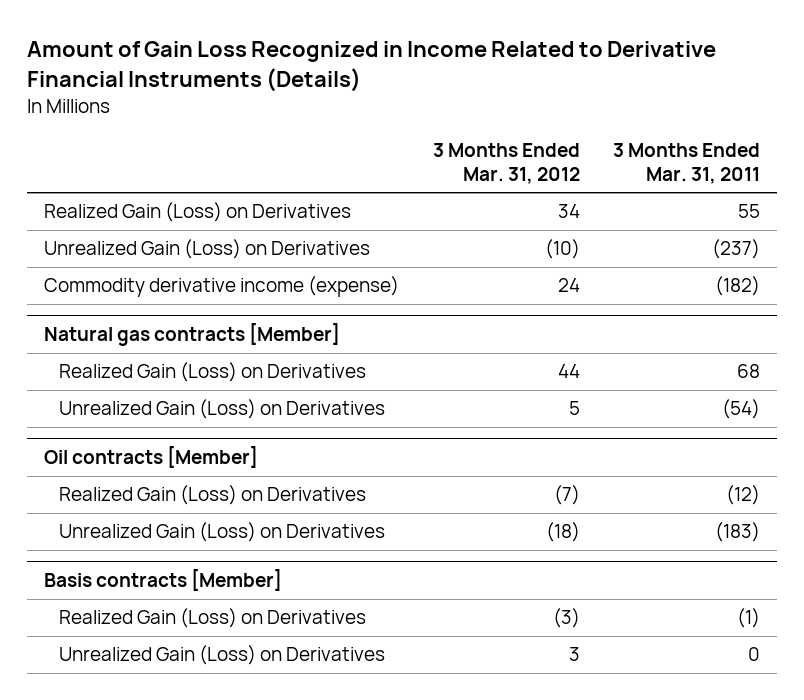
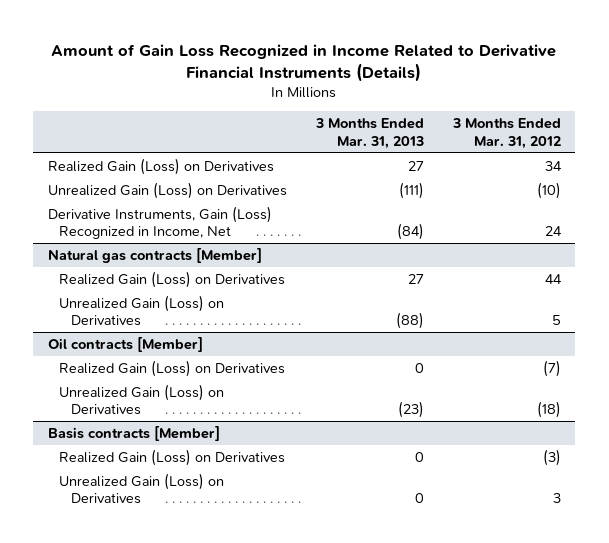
- | 3 Months Ended Mar. 31, 2012 | 3 Months Ended Mar. 31, 2011
+ | 3 Months Ended Mar. 31, 2013 | 3 Months Ended Mar. 31, 2012
- Commodity derivative income (expense) | 24 | (182)
+ Derivative Instruments, Gain (Loss) Recognized in Income, Net | (84) | 24

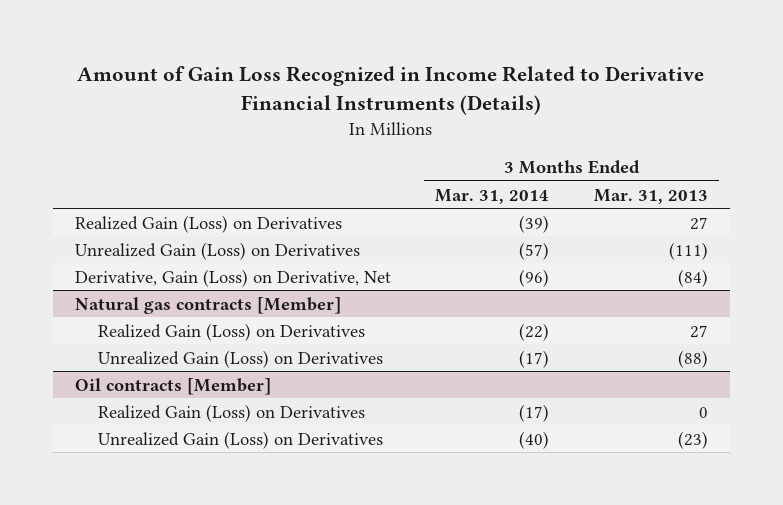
- | 3 Months Ended Mar. 31, 2013 | 3 Months Ended Mar. 31, 2012
+ | 3 Months Ended Mar. 31, 2014 | 3 Months Ended Mar. 31, 2013
- Derivative Instruments, Gain (Loss) Recognized in Income, Net | (84) | 24
+ Derivative, Gain (Loss) on Derivative, Net | (96) | (84)
- Basis contracts [Member]
- Realized Gain (Loss) on Derivatives | 0 | (3)
- Unrealized Gain (Loss) on Derivatives | 0 | 3

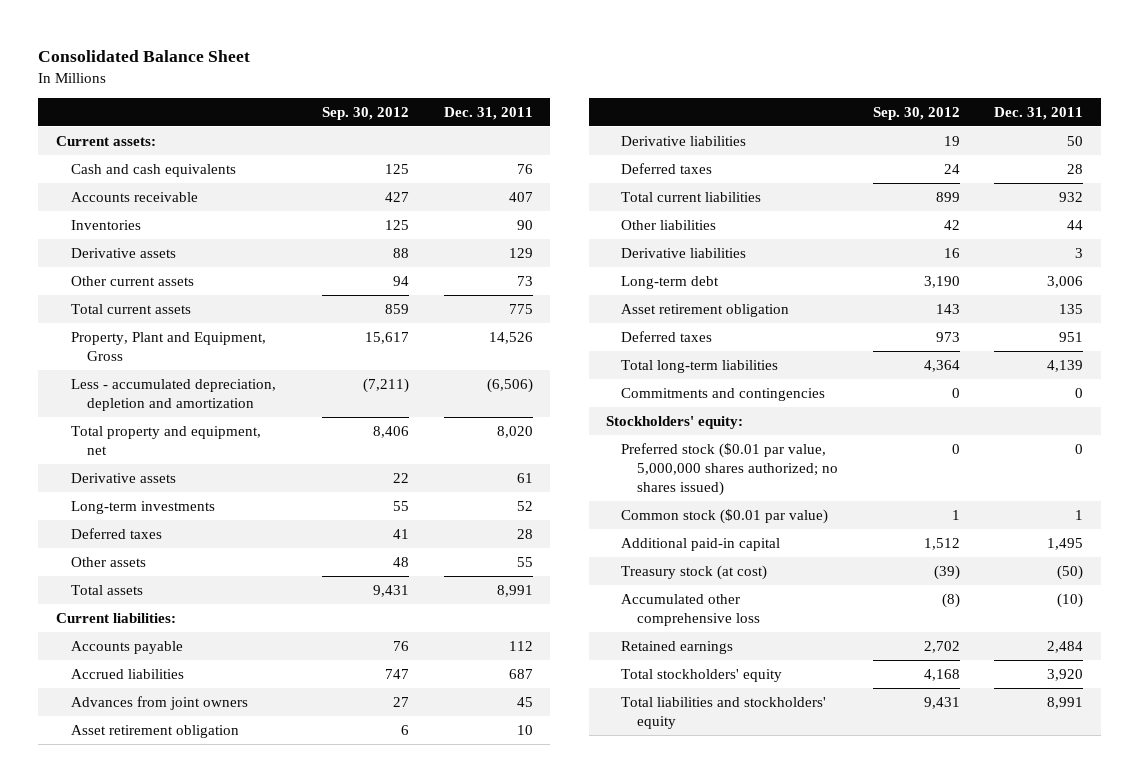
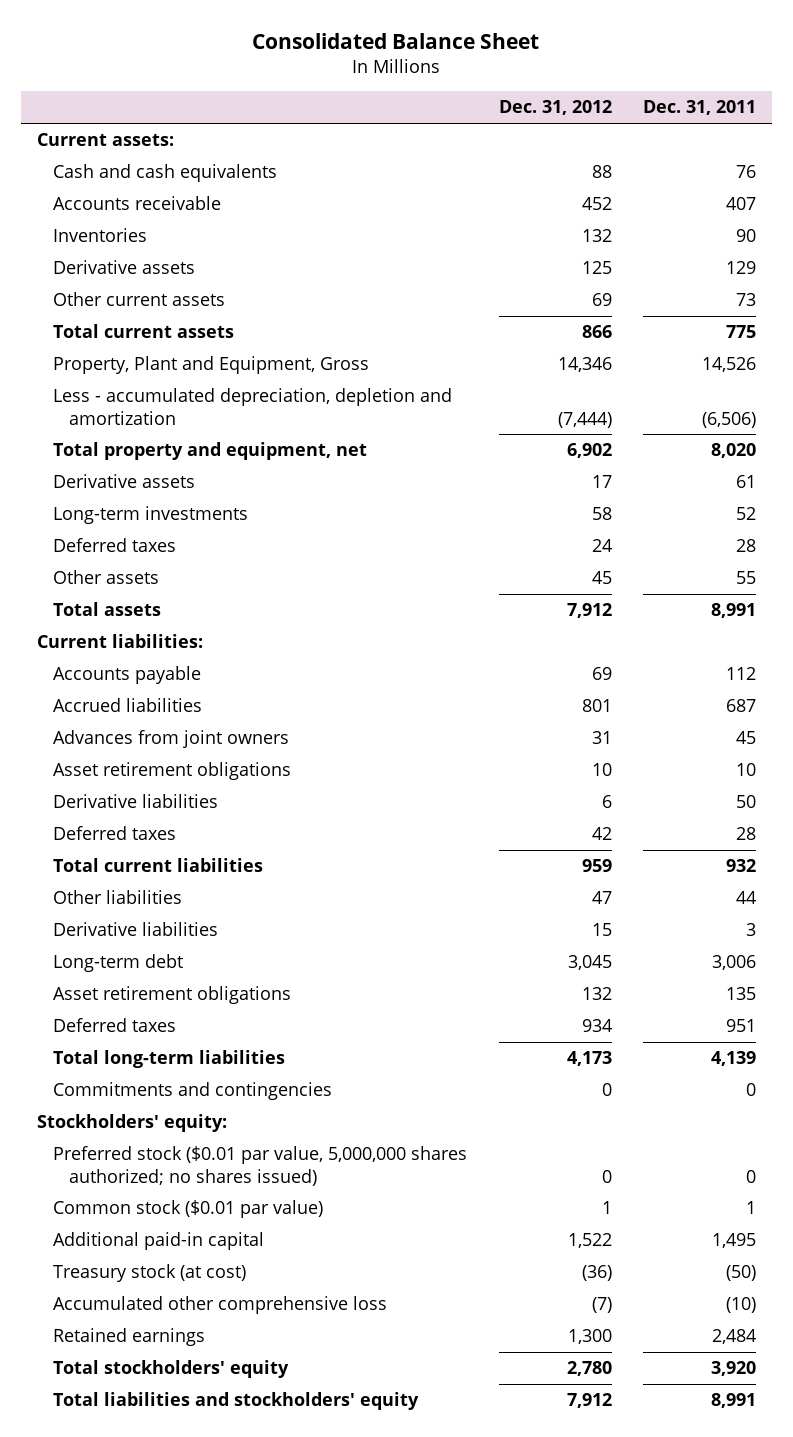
- | Sep. 30, 2012 | Dec. 31, 2011
+ | Dec. 31, 2012 | Dec. 31, 2011
- Asset retirement obligation | 6 | 10
+ Asset retirement obligations | 10 | 10
- Asset retirement obligation | 143 | 135
+ Asset retirement obligations | 132 | 135

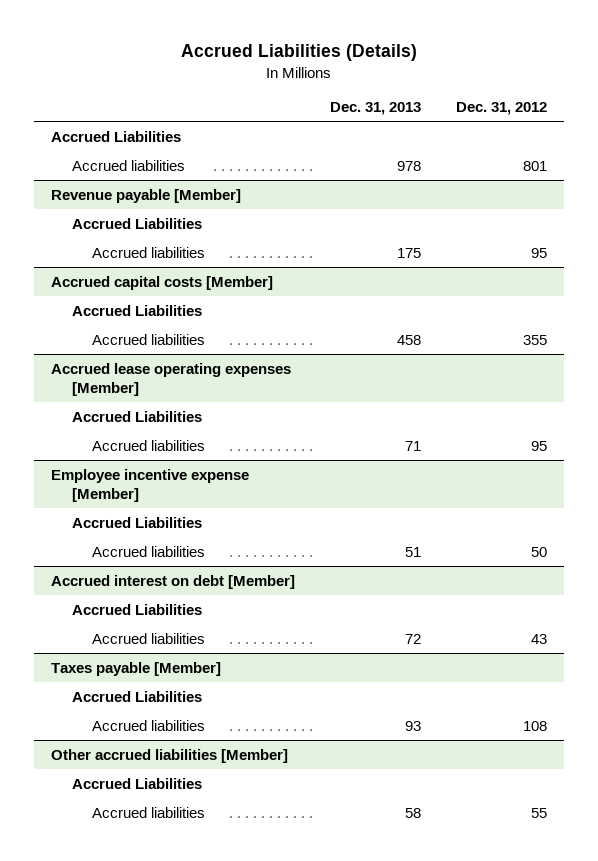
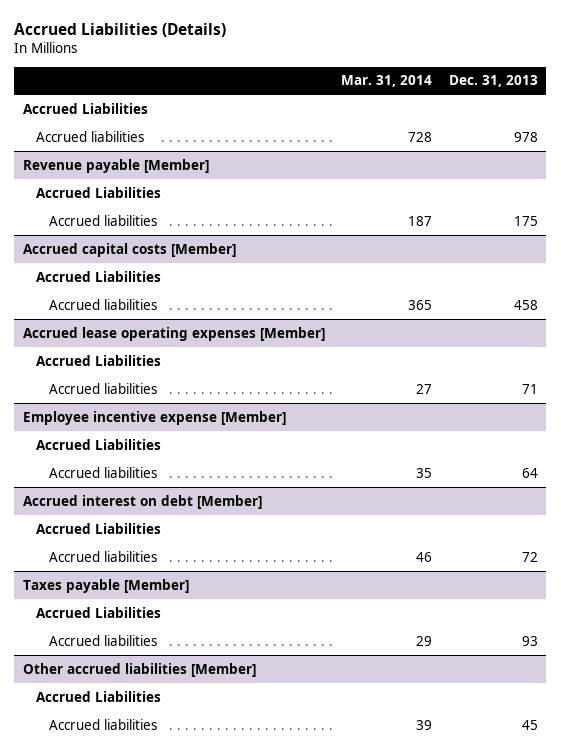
- | Dec. 31, 2013 | Dec. 31, 2012
+ | Mar. 31, 2014 | Dec. 31, 2013
@ Employee incentive expense [Member]
- Accrued liabilities | 51 | 50
+ Accrued liabilities | 35 | 64
@ Other accrued liabilities [Member]
- Accrued liabilities | 58 | 55
+ Accrued liabilities | 39 | 45

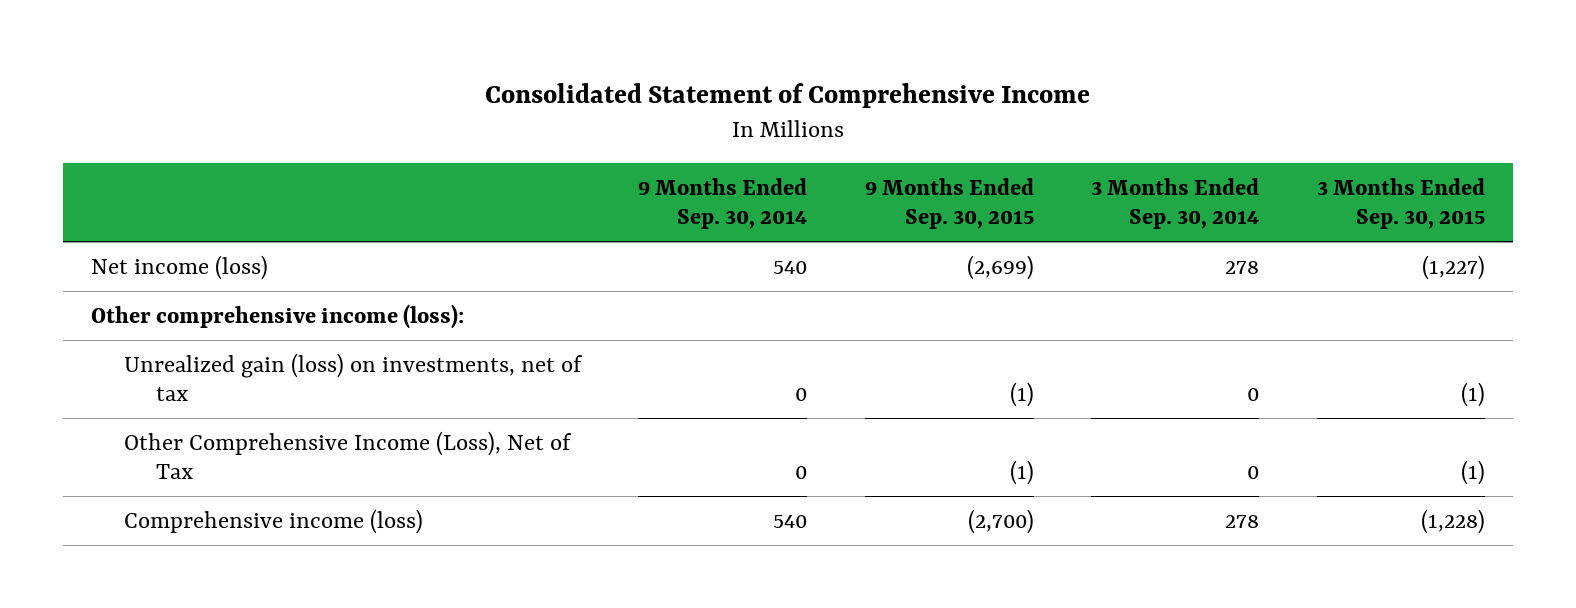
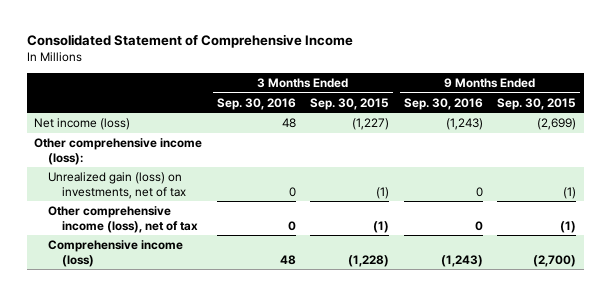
- | 9 Months Ended Sep. 30, 2014 | 9 Months Ended Sep. 30, 2015 | 3 Months Ended Sep. 30, 2014 | 3 Months Ended Sep. 30, 2015
+ | 3 Months Ended Sep. 30, 2016 | 3 Months Ended Sep. 30, 2015 | 9 Months Ended Sep. 30, 2016 | 9 Months Ended Sep. 30, 2015
- Other Comprehensive Income (Loss), Net of Tax | 0 | (1) | 0 | (1)
+ Other comprehensive income (loss), net of tax | 0 | (1) | 0 | (1)

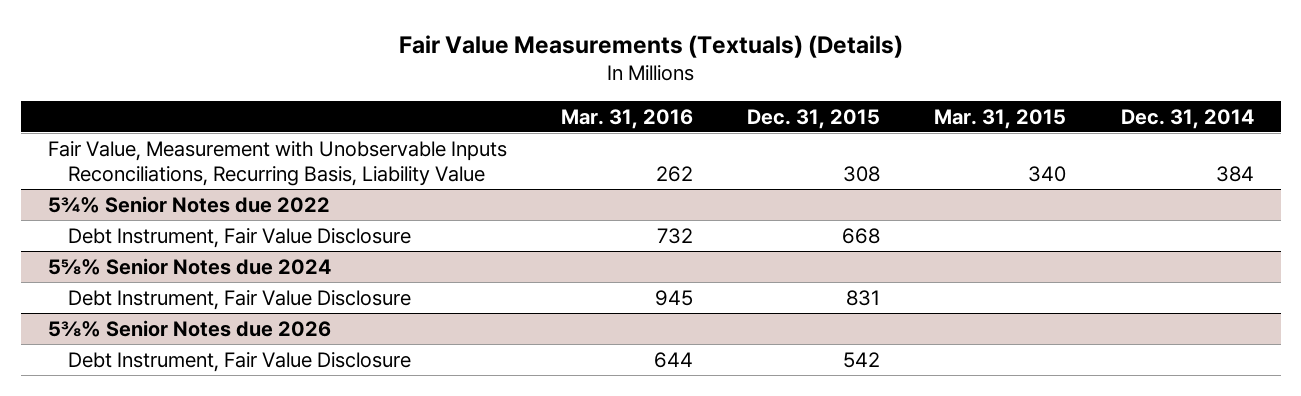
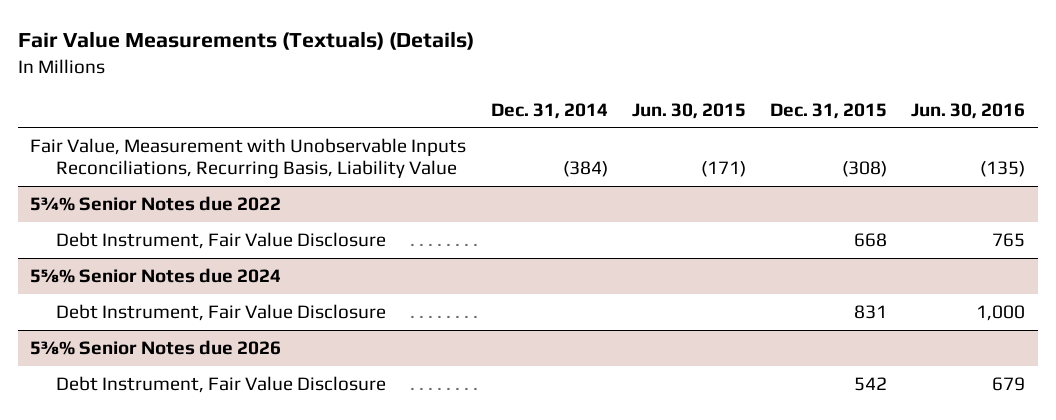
- | Mar. 31, 2016 | Dec. 31, 2015 | Mar. 31, 2015 | Dec. 31, 2014
+ | Dec. 31, 2014 | Jun. 30, 2015 | Dec. 31, 2015 | Jun. 30, 2016
- Fair Value, Measurement with Unobservable Inputs Reconciliations, Recurring Basis, Liability Value | 262 | 308 | 340 | 384
+ Fair Value, Measurement with Unobservable Inputs Reconciliations, Recurring Basis, Liability Value | (384) | (171) | (308) | (135)

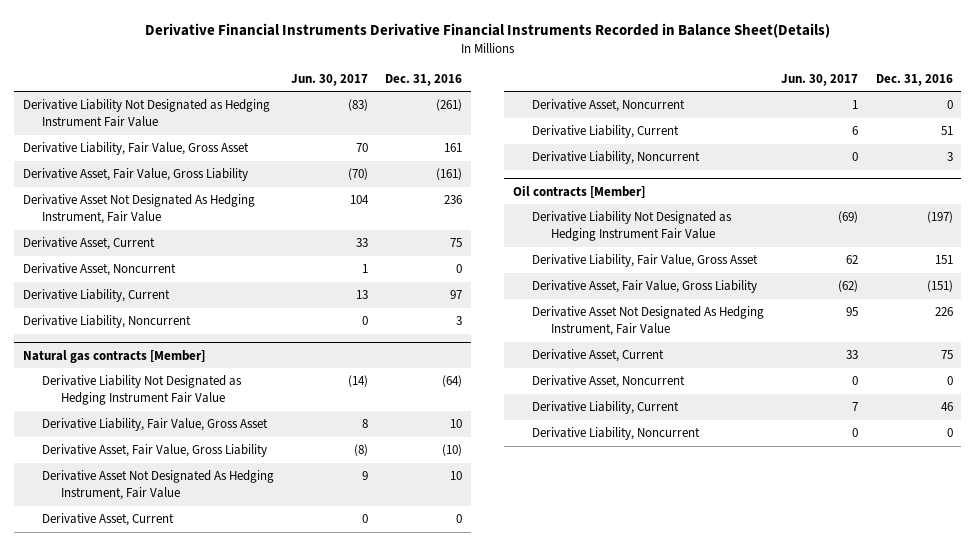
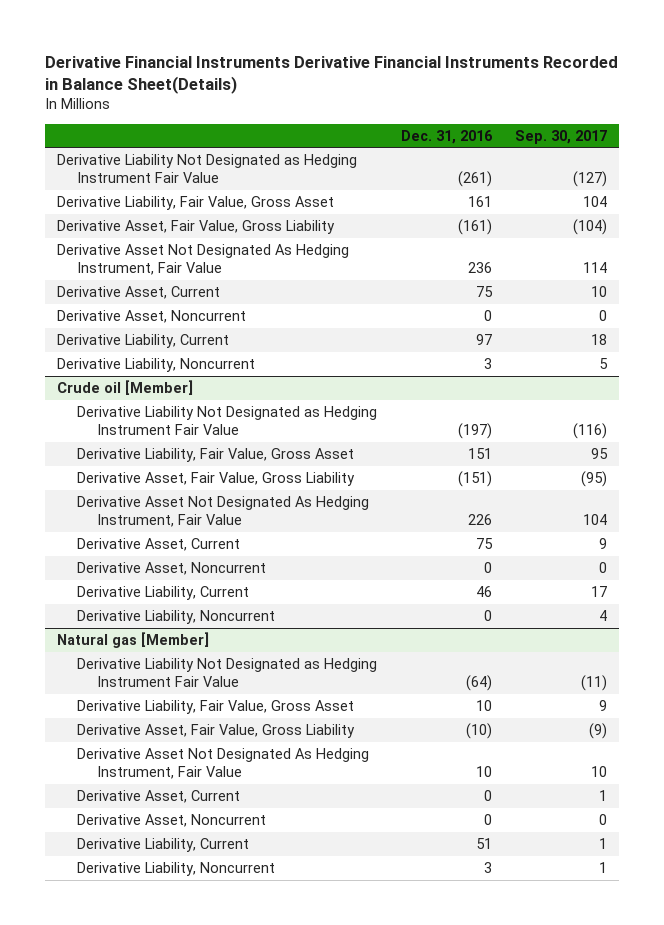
- | Jun. 30, 2017 | Dec. 31, 2016
+ | Dec. 31, 2016 | Sep. 30, 2017
- Natural gas contracts [Member]
- Derivative Liability Not Designated as Hedging Instrument Fair Value | (14) | (64)
- Derivative Liability, Fair Value, Gross Asset | 8 | 10
- Derivative Asset, Fair Value, Gross Liability | (8) | (10)
- Derivative Asset Not Designated As Hedging Instrument, Fair Value | 9 | 10
- Derivative Asset, Current | 0 | 0
- Derivative Asset, Noncurrent | 1 | 0
- Derivative Liability, Current | 6 | 51
- Derivative Liability, Noncurrent | 0 | 3
- Oil contracts [Member]
+ Crude oil [Member]
+ Natural gas [Member]
+ Derivative Liability Not Designated as Hedging Instrument Fair Value | (64) | (11)
+ Derivative Liability, Fair Value, Gross Asset | 10 | 9
+ Derivative Asset, Fair Value, Gross Liability | (10) | (9)
+ Derivative Asset Not Designated As Hedging Instrument, Fair Value | 10 | 10
+ Derivative Asset, Current | 0 | 1
+ Derivative Asset, Noncurrent | 0 | 0
+ Derivative Liability, Current | 51 | 1
+ Derivative Liability, Noncurrent | 3 | 1

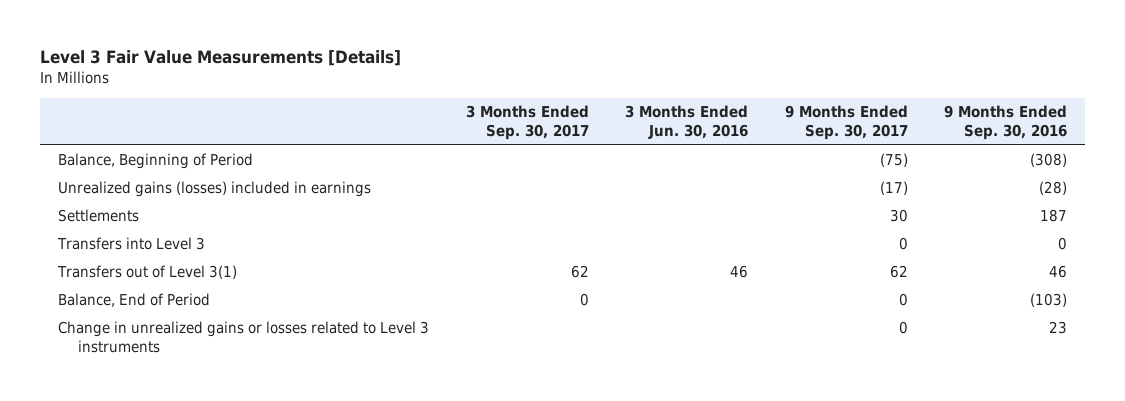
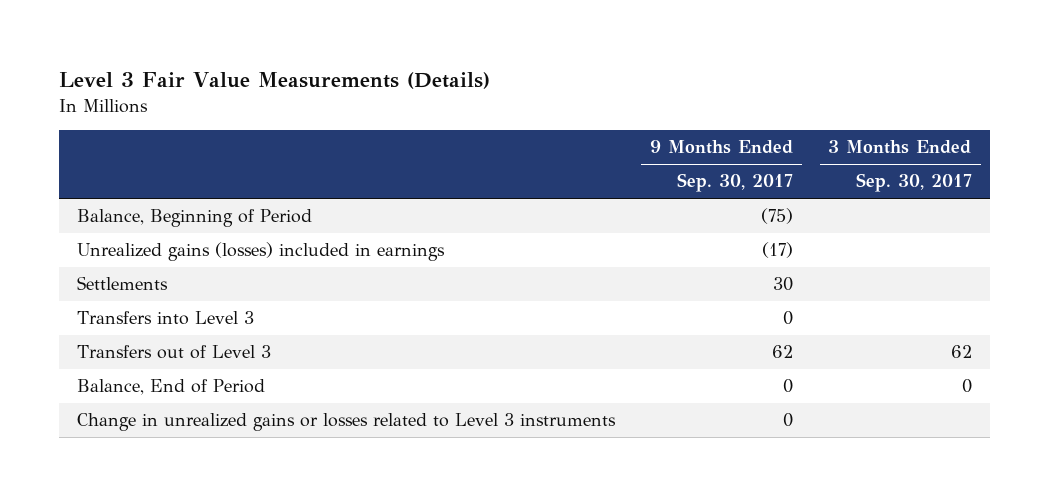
- Level 3 Fair Value Measurements [Details]
+ Level 3 Fair Value Measurements (Details)
- | 3 Months Ended Sep. 30, 2017 | 3 Months Ended Jun. 30, 2016 | 9 Months Ended Sep. 30, 2017 | 9 Months Ended Sep. 30, 2016
+ | 9 Months Ended Sep. 30, 2017 | 3 Months Ended Sep. 30, 2017
- Transfers out of Level 3(1) | 62 | 46 | 62 | 46
+ Transfers out of Level 3 | 62 | 62

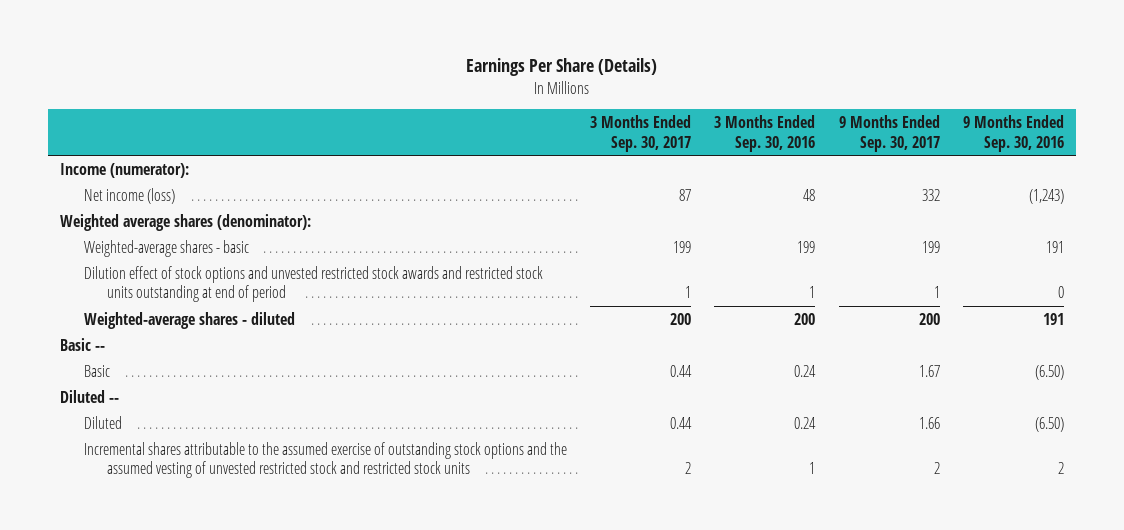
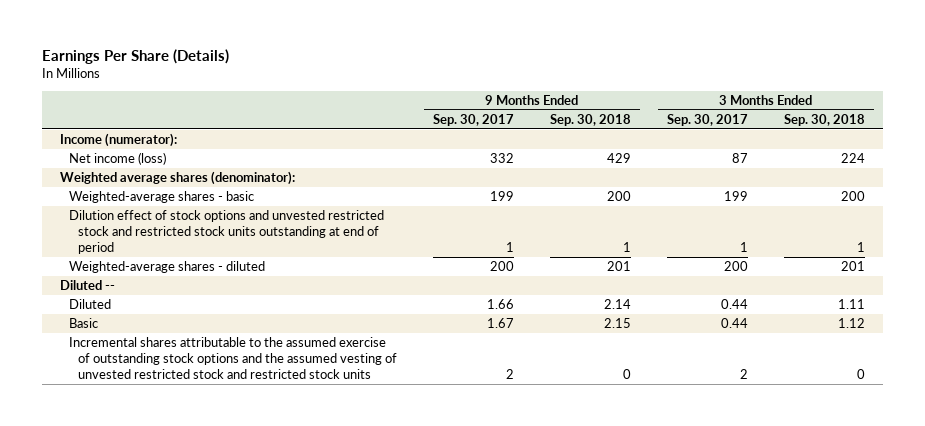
- | 3 Months Ended Sep. 30, 2017 | 3 Months Ended Sep. 30, 2016 | 9 Months Ended Sep. 30, 2017 | 9 Months Ended Sep. 30, 2016
+ | 9 Months Ended Sep. 30, 2017 | 9 Months Ended Sep. 30, 2018 | 3 Months Ended Sep. 30, 2017 | 3 Months Ended Sep. 30, 2018
- Dilution effect of stock options and unvested restricted stock awards and restricted stock units outstanding at end of period | 1 | 1 | 1 | 0
+ Dilution effect of stock options and unvested restricted stock and restricted stock units outstanding at end of period | 1 | 1 | 1 | 1
- Basic --
moved down: Basic | 1.67 | 2.15 | 0.44 | 1.12

